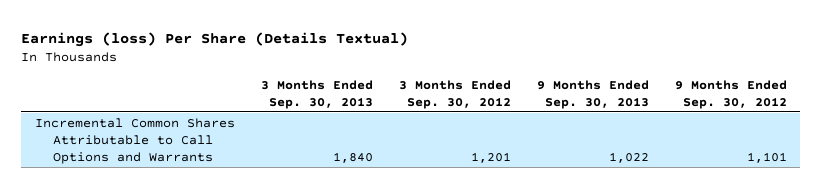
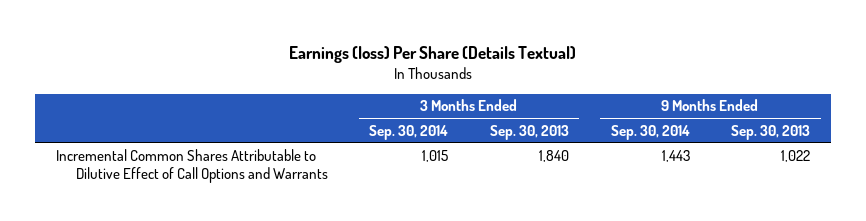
- | 3 Months Ended Sep. 30, 2013 | 3 Months Ended Sep. 30, 2012 | 9 Months Ended Sep. 30, 2013 | 9 Months Ended Sep. 30, 2012
+ | 3 Months Ended Sep. 30, 2014 | 3 Months Ended Sep. 30, 2013 | 9 Months Ended Sep. 30, 2014 | 9 Months Ended Sep. 30, 2013
- Incremental Common Shares Attributable to Call Options and Warrants | 1,840 | 1,201 | 1,022 | 1,101
+ Incremental Common Shares Attributable to Dilutive Effect of Call Options and Warrants | 1,015 | 1,840 | 1,443 | 1,022

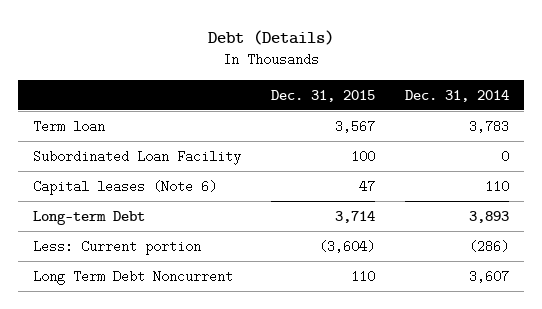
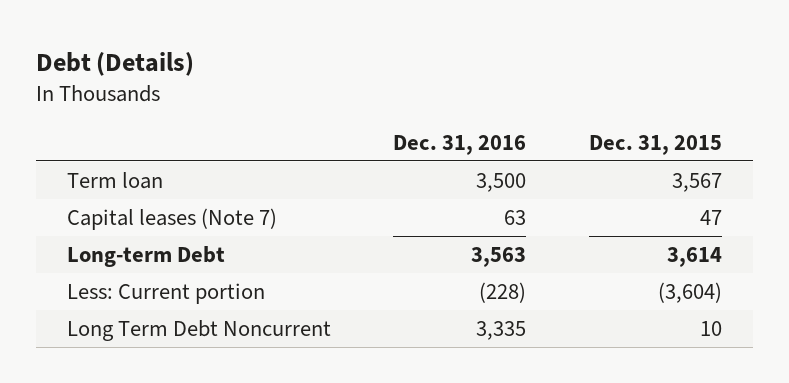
- | Dec. 31, 2015 | Dec. 31, 2014
+ | Dec. 31, 2016 | Dec. 31, 2015
- Subordinated Loan Facility | 100 | 0
- Capital leases (Note 6) | 47 | 110
- Long-term Debt | 3,714 | 3,893
+ Capital leases (Note 7) | 63 | 47
+ Long-term Debt | 3,563 | 3,614
- Long Term Debt Noncurrent | 110 | 3,607
+ Long Term Debt Noncurrent | 3,335 | 10

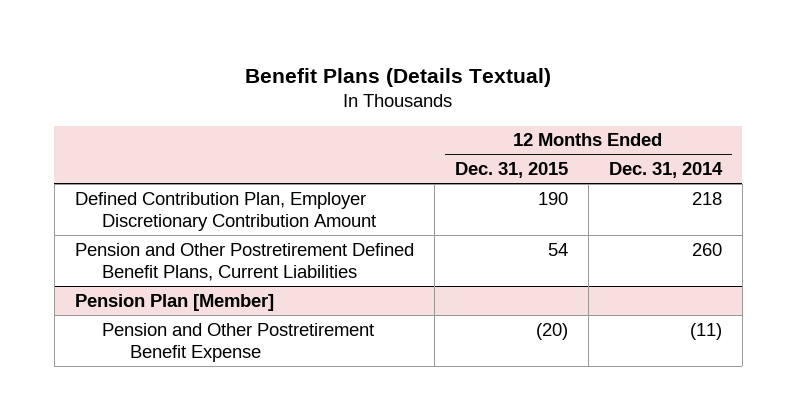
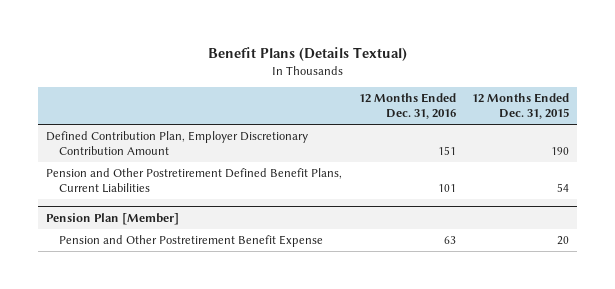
- | 12 Months Ended Dec. 31, 2015 | 12 Months Ended Dec. 31, 2014
+ | 12 Months Ended Dec. 31, 2016 | 12 Months Ended Dec. 31, 2015
@ Pension Plan [Member]
- Pension and Other Postretirement Benefit Expense | (20) | (11)
+ Pension and Other Postretirement Benefit Expense | 63 | 20

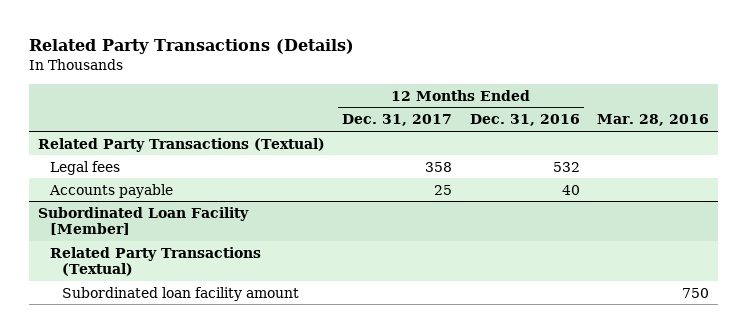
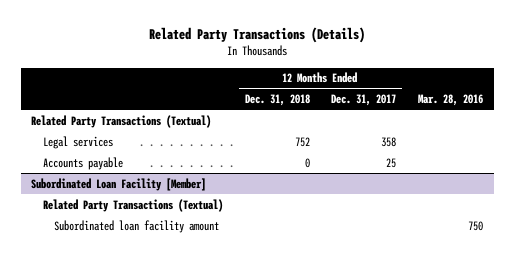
- | 12 Months Ended Dec. 31, 2017 | 12 Months Ended Dec. 31, 2016 | Mar. 28, 2016
+ | 12 Months Ended Dec. 31, 2018 | 12 Months Ended Dec. 31, 2017 | Mar. 28, 2016
- Legal fees | 358 | 532 |
+ Legal services | 752 | 358 |

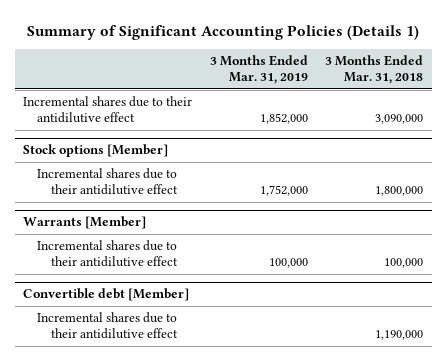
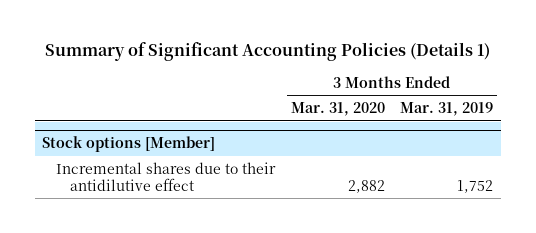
- | 3 Months Ended Mar. 31, 2019 | 3 Months Ended Mar. 31, 2018
+ | 3 Months Ended Mar. 31, 2020 | 3 Months Ended Mar. 31, 2019
- Incremental shares due to their antidilutive effect | 1,852,000 | 3,090,000
@ Stock options [Member]
- Incremental shares due to their antidilutive effect | 1,752,000 | 1,800,000
- Warrants [Member]
- Incremental shares due to their antidilutive effect | 100,000 | 100,000
- Convertible debt [Member]
- Incremental shares due to their antidilutive effect | | 1,190,000
@ Stock options [Member]
+ Incremental shares due to their antidilutive effect | 2,882 | 1,752

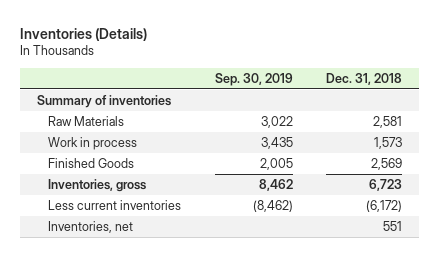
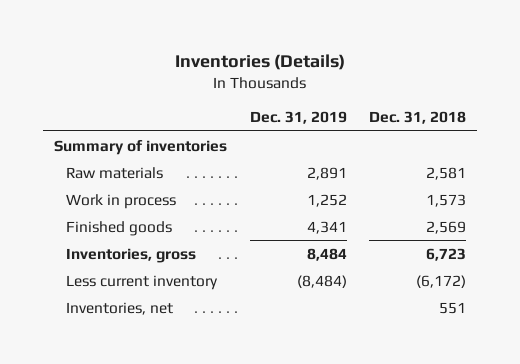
- | Sep. 30, 2019 | Dec. 31, 2018
+ | Dec. 31, 2019 | Dec. 31, 2018
- Raw Materials | 3,022 | 2,581
+ Raw materials | 2,891 | 2,581
- Finished Goods | 2,005 | 2,569
+ Finished goods | 4,341 | 2,569
- Less current inventories | (8,462) | (6,172)
+ Less current inventory | (8,484) | (6,172)

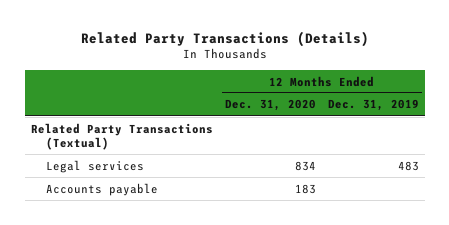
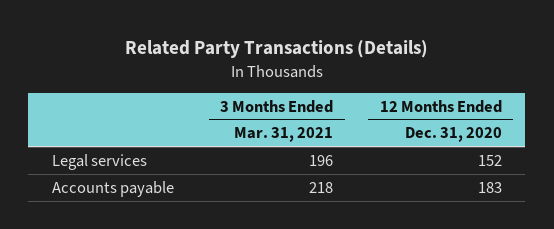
- | 12 Months Ended Dec. 31, 2020 | 12 Months Ended Dec. 31, 2019
+ | 3 Months Ended Mar. 31, 2021 | 12 Months Ended Dec. 31, 2020
- Related Party Transactions (Textual)
- Legal services | 834 | 483
+ Legal services | 196 | 152

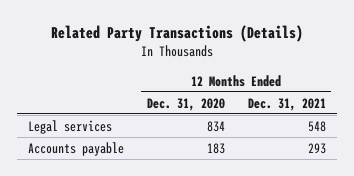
- | 3 Months Ended Mar. 31, 2021 | 12 Months Ended Dec. 31, 2020
+ | 12 Months Ended Dec. 31, 2020 | 12 Months Ended Dec. 31, 2021
- Legal services | 196 | 152
+ Legal services | 834 | 548

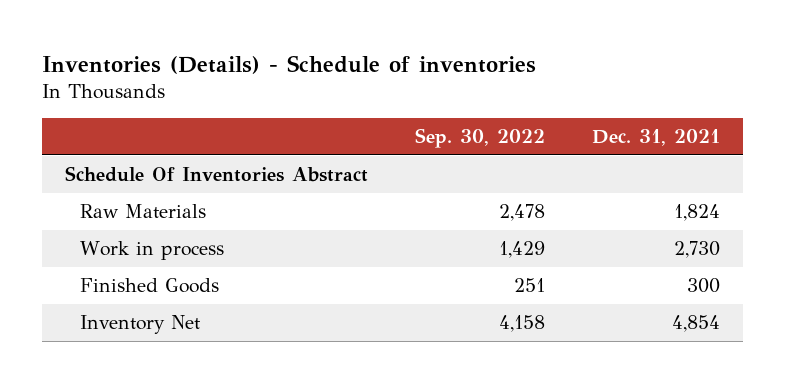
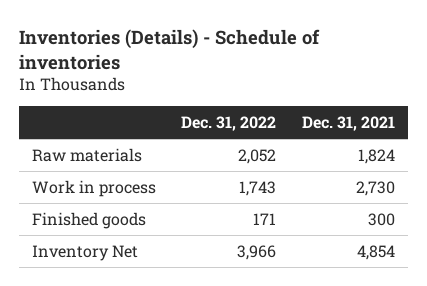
- | Sep. 30, 2022 | Dec. 31, 2021
+ | Dec. 31, 2022 | Dec. 31, 2021
- Schedule Of Inventories Abstract
- Raw Materials | 2,478 | 1,824
+ Raw materials | 2,052 | 1,824
- Finished Goods | 251 | 300
+ Finished goods | 171 | 300

